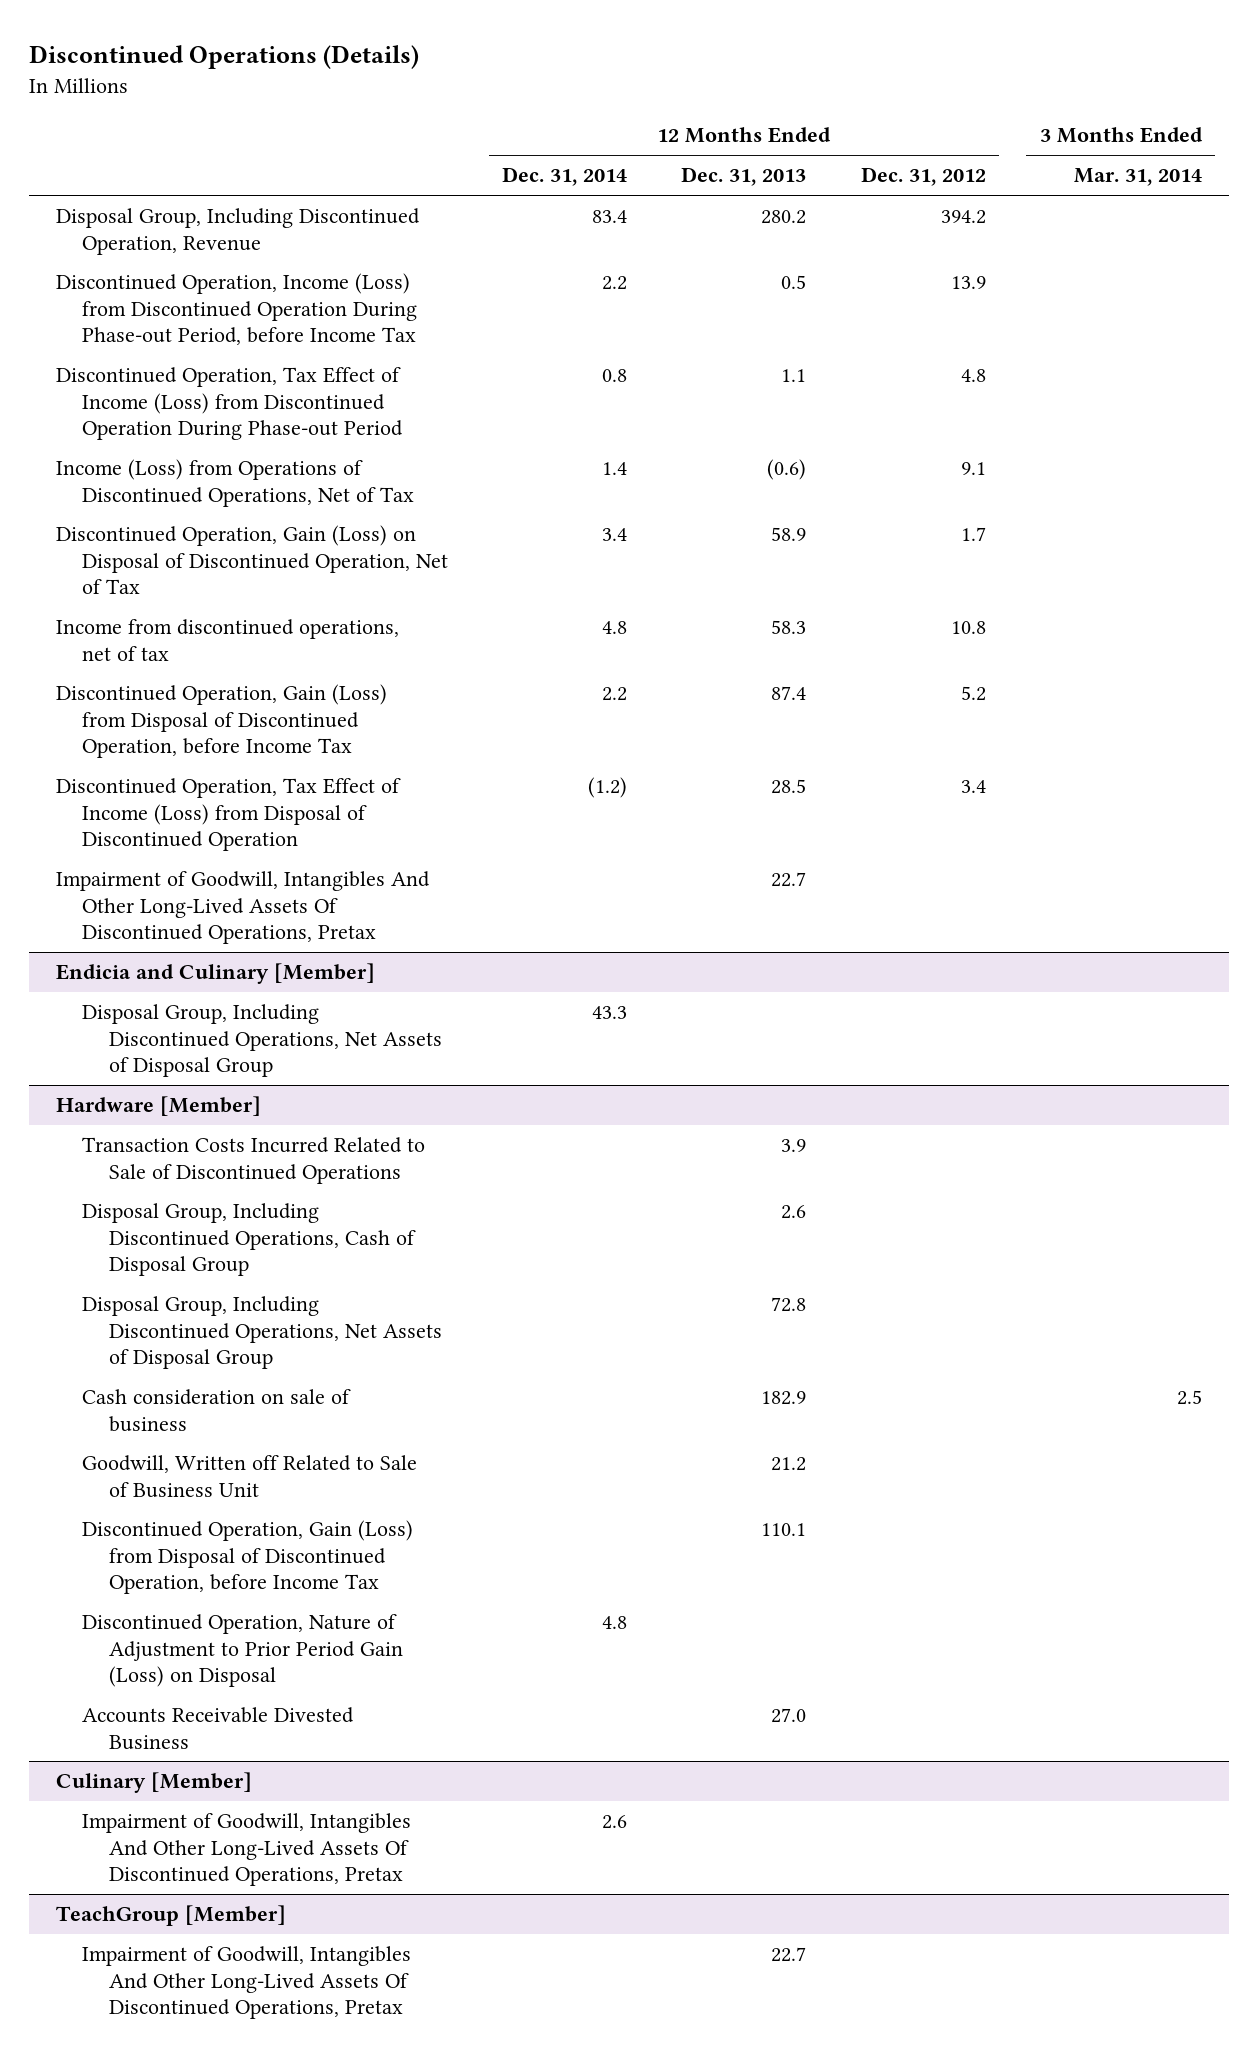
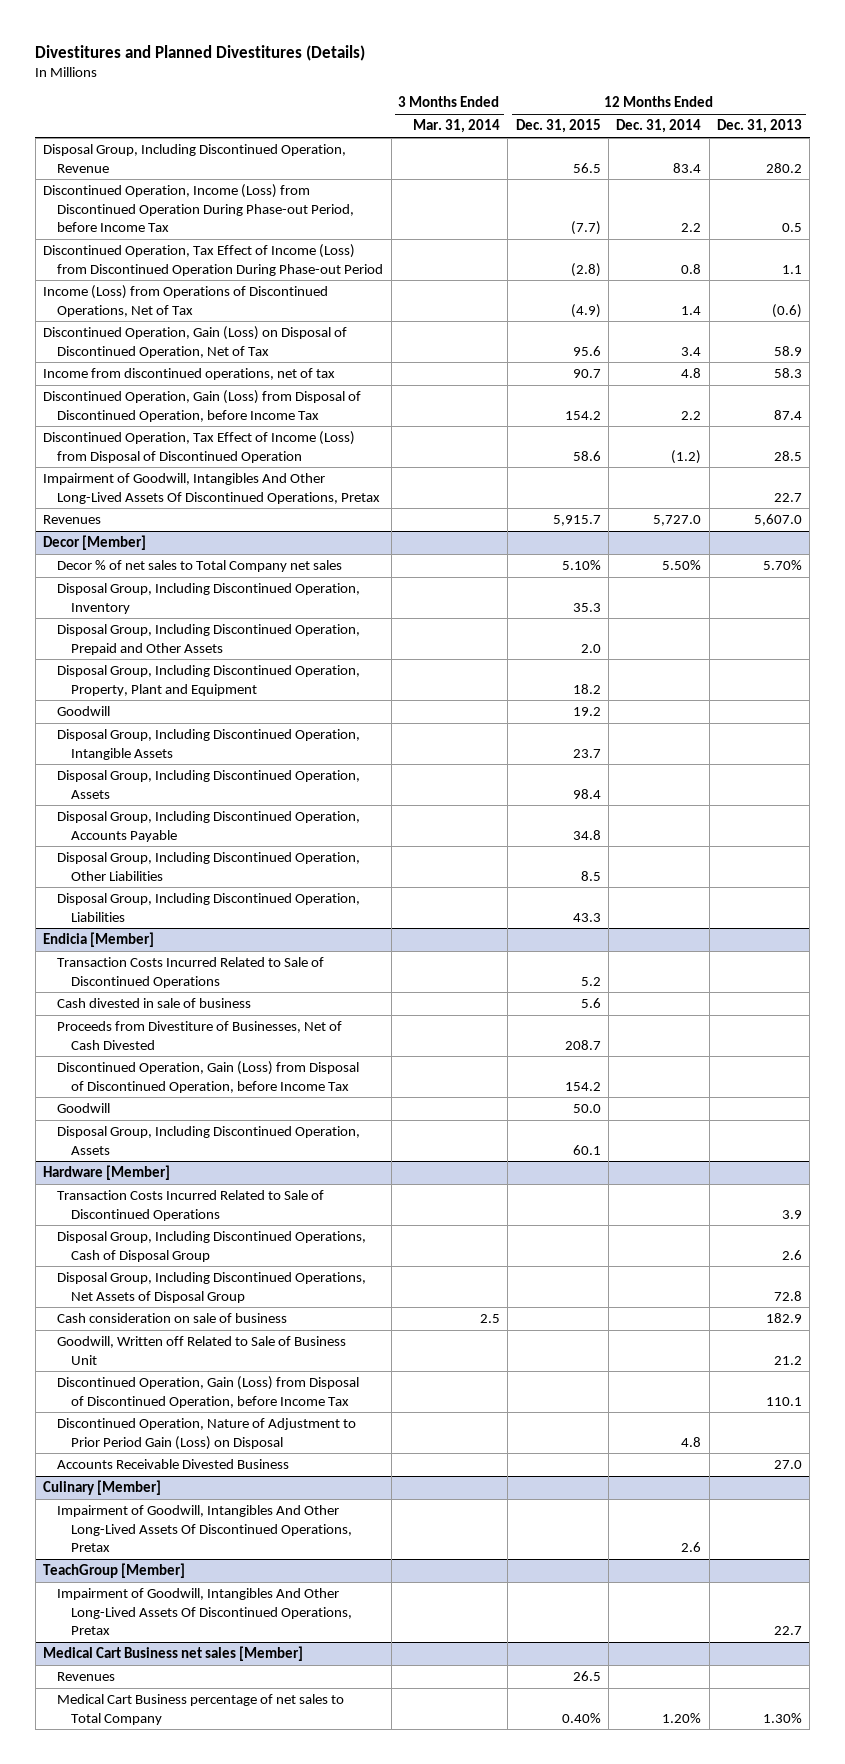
- Discontinued Operations (Details)
+ Divestitures and Planned Divestitures (Details)
- | 12 Months Ended Dec. 31, 2014 | 12 Months Ended Dec. 31, 2013 | 12 Months Ended Dec. 31, 2012 | 3 Months Ended Mar. 31, 2014
+ | 3 Months Ended Mar. 31, 2014 | 12 Months Ended Dec. 31, 2015 | 12 Months Ended Dec. 31, 2014 | 12 Months Ended Dec. 31, 2013
- Endicia and Culinary [Member]
- Disposal Group, Including Discontinued Operations, Net Assets of Disposal Group | 43.3 | | |
+ Revenues | | 5,915.7 | 5,727.0 | 5,607.0
+ Decor [Member]
+ Decor % of net sales to Total Company net sales | | 5.10% | 5.50% | 5.70%
+ Disposal Group, Including Discontinued Operation, Inventory | | 35.3 | |
+ Disposal Group, Including Discontinued Operation, Prepaid and Other Assets | | 2.0 | |
+ Disposal Group, Including Discontinued Operation, Property, Plant and Equipment | | 18.2 | |
+ Goodwill | | 19.2 | |
+ Disposal Group, Including Discontinued Operation, Intangible Assets | | 23.7 | |
+ Disposal Group, Including Discontinued Operation, Assets | | 98.4 | |
+ Disposal Group, Including Discontinued Operation, Accounts Payable | | 34.8 | |
+ Disposal Group, Including Discontinued Operation, Other Liabilities | | 8.5 | |
+ Disposal Group, Including Discontinued Operation, Liabilities | | 43.3 | |
+ Endicia [Member]
+ Transaction Costs Incurred Related to Sale of Discontinued Operations | | 5.2 | |
+ Cash divested in sale of business | | 5.6 | |
+ Proceeds from Divestiture of Businesses, Net of Cash Divested | | 208.7 | |
+ Discontinued Operation, Gain (Loss) from Disposal of Discontinued Operation, before Income Tax | | 154.2 | |
+ Goodwill | | 50.0 | |
+ Disposal Group, Including Discontinued Operation, Assets | | 60.1 | |
+ Medical Cart Business net sales [Member]
+ Revenues | | 26.5 | |
+ Medical Cart Business percentage of net sales to Total Company | | 0.40% | 1.20% | 1.30%

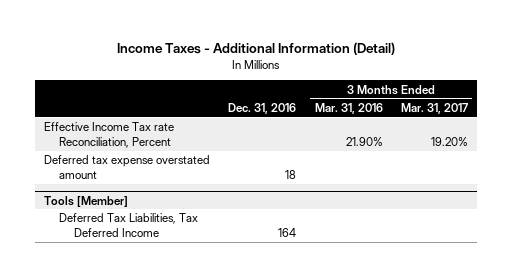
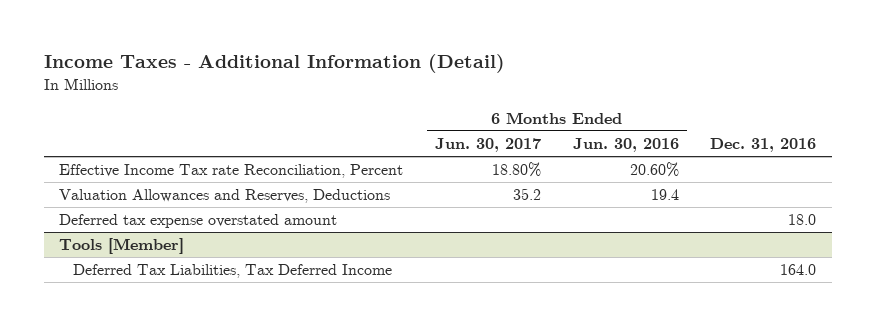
- | Dec. 31, 2016 | 3 Months Ended Mar. 31, 2016 | 3 Months Ended Mar. 31, 2017
+ | 6 Months Ended Jun. 30, 2017 | 6 Months Ended Jun. 30, 2016 | Dec. 31, 2016
- Deferred tax expense overstated amount | 18 | |
+ Valuation Allowances and Reserves, Deductions | 35.2 | 19.4 |
+ Deferred tax expense overstated amount | | | 18.0
@ Tools [Member]
- Deferred Tax Liabilities, Tax Deferred Income | 164 | |
+ Deferred Tax Liabilities, Tax Deferred Income | | | 164.0

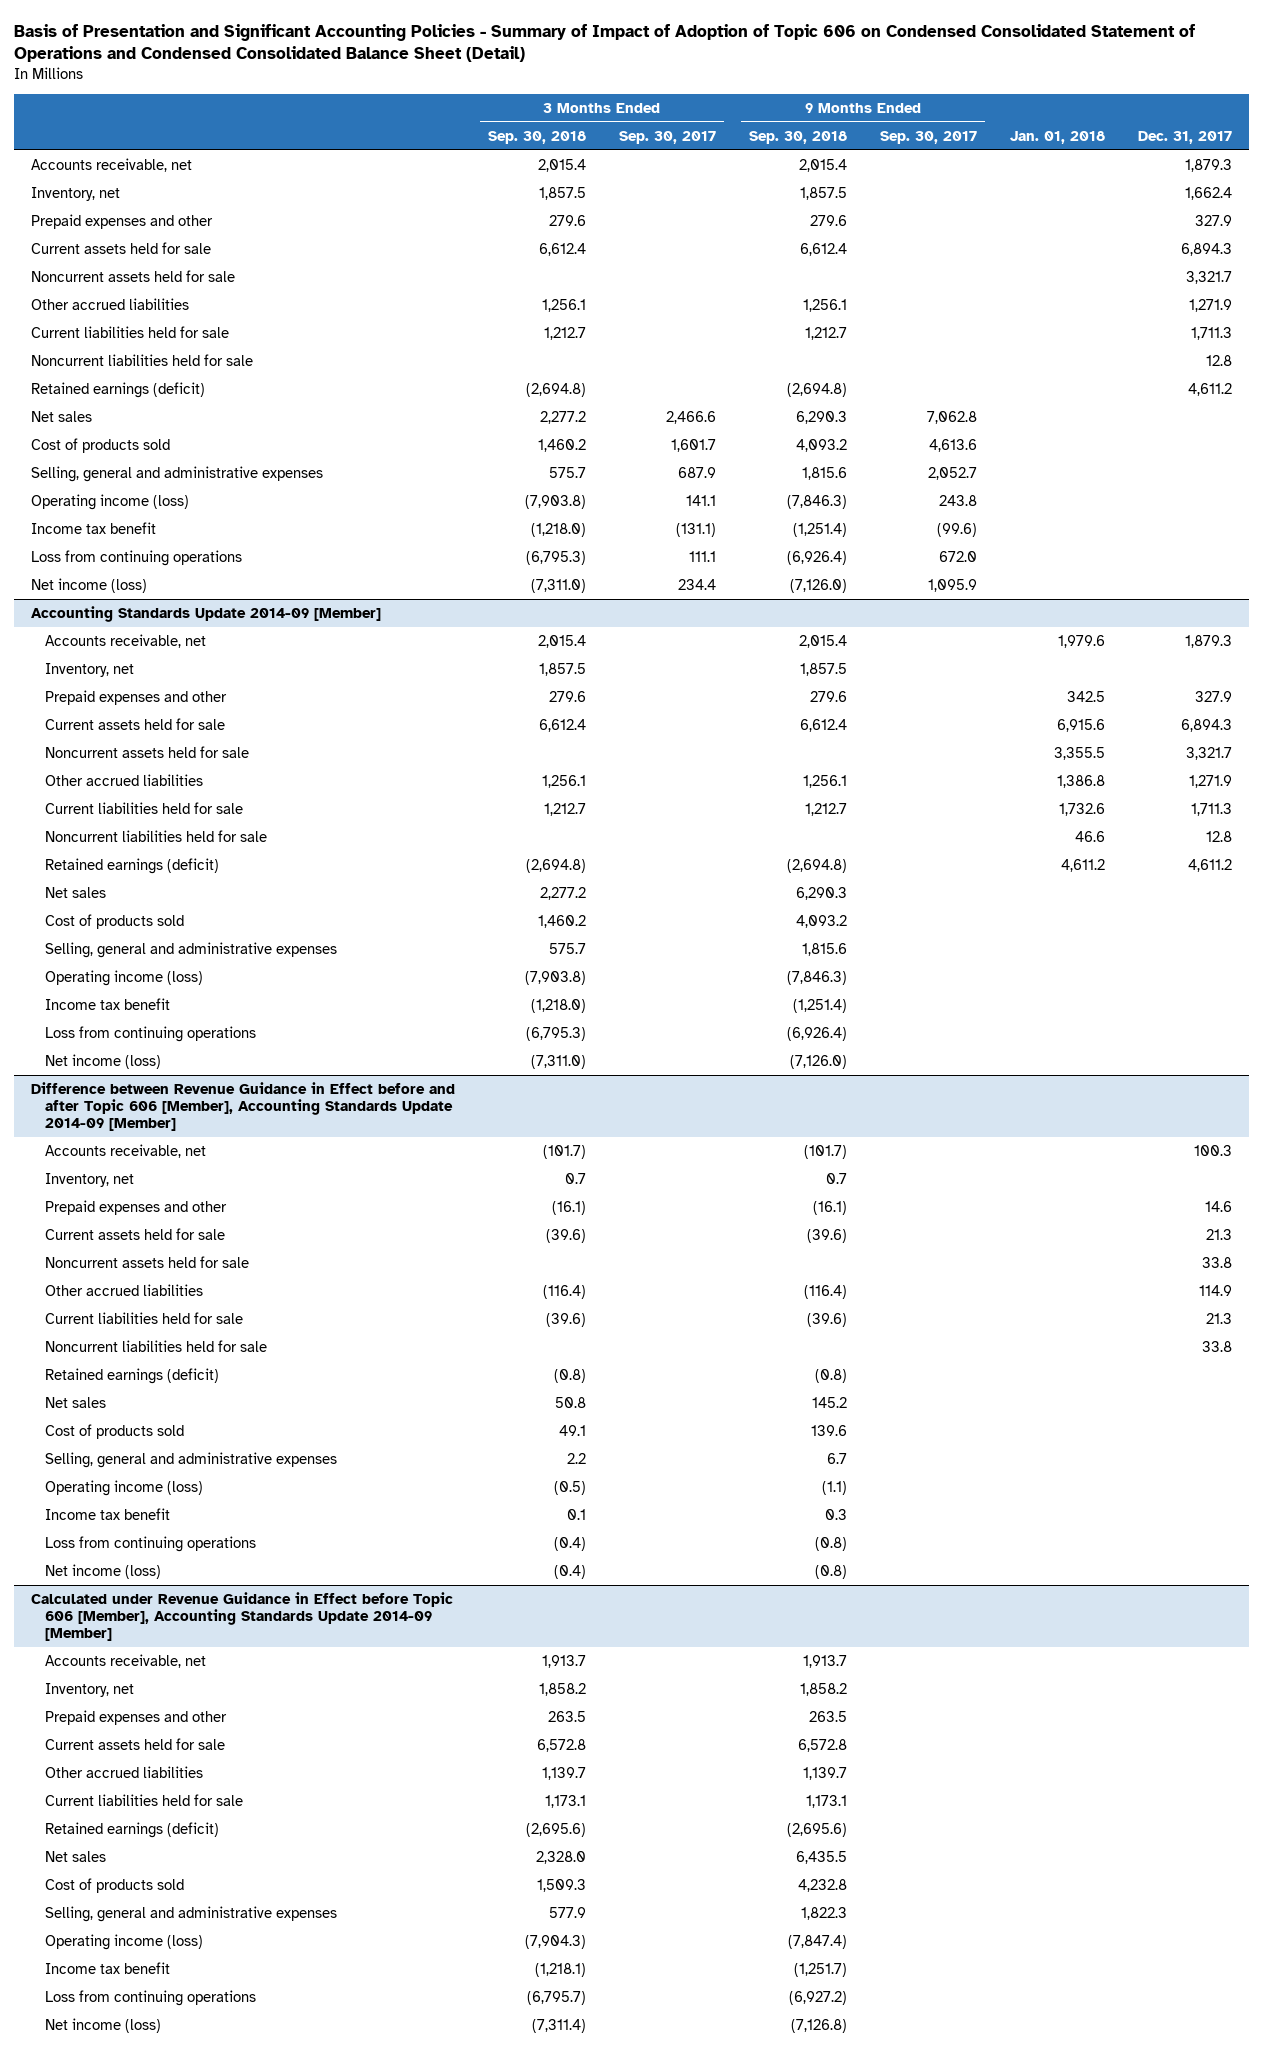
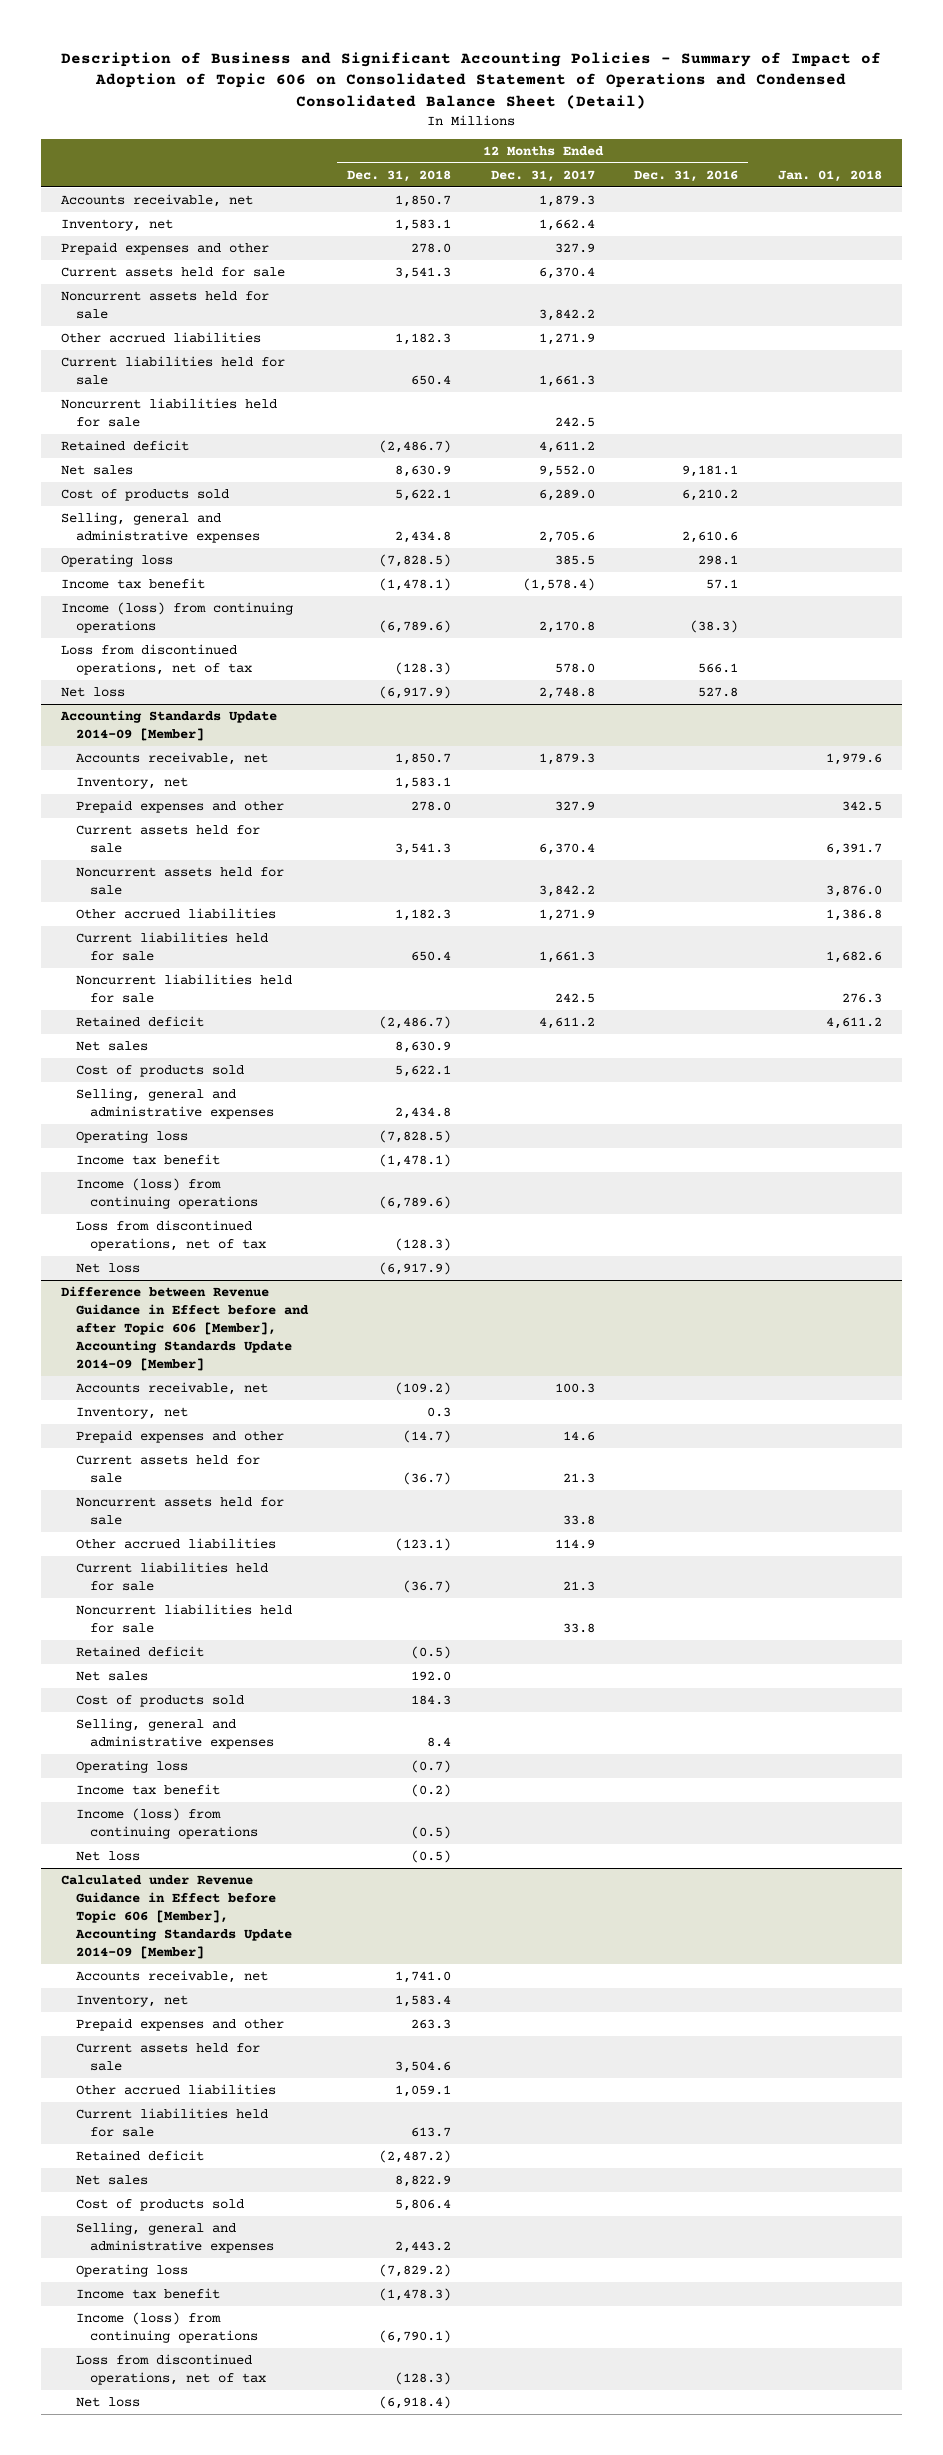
- Basis of Presentation and Significant Accounting Policies - Summary of Impact of Adoption of Topic 606 on Condensed Consolidated Statement of Operations and Condensed Consolidated Balance Sheet (Detail)
+ Description of Business and Significant Accounting Policies - Summary of Impact of Adoption of Topic 606 on Consolidated Statement of Operations and Condensed Consolidated Balance Sheet (Detail)
- | 3 Months Ended Sep. 30, 2018 | 3 Months Ended Sep. 30, 2017 | 9 Months Ended Sep. 30, 2018 | 9 Months Ended Sep. 30, 2017 | Jan. 01, 2018 | Dec. 31, 2017
+ | 12 Months Ended Dec. 31, 2018 | 12 Months Ended Dec. 31, 2017 | 12 Months Ended Dec. 31, 2016 | Jan. 01, 2018
- Retained earnings (deficit) | (2,694.8) | | (2,694.8) | | | 4,611.2
+ Retained deficit | (2,486.7) | 4,611.2 | |
- Operating income (loss) | (7,903.8) | 141.1 | (7,846.3) | 243.8 | |
+ Operating loss | (7,828.5) | 385.5 | 298.1 |
- Loss from continuing operations | (6,795.3) | 111.1 | (6,926.4) | 672.0 | |
- Net income (loss) | (7,311.0) | 234.4 | (7,126.0) | 1,095.9 | |
+ Income (loss) from continuing operations | (6,789.6) | 2,170.8 | (38.3) |
+ Loss from discontinued operations, net of tax | (128.3) | 578.0 | 566.1 |
+ Net loss | (6,917.9) | 2,748.8 | 527.8 |
@ Accounting Standards Update 2014-09 [Member]
- Current assets held for sale | 6,612.4 | | 6,612.4 | | 6,915.6 | 6,894.3
- Noncurrent assets held for sale | | | | | 3,355.5 | 3,321.7
+ Current assets held for sale | 3,541.3 | 6,370.4 | | 6,391.7
+ Noncurrent assets held for sale | | 3,842.2 | | 3,876.0
- Current liabilities held for sale | 1,212.7 | | 1,212.7 | | 1,732.6 | 1,711.3
- Noncurrent liabilities held for sale | | | | | 46.6 | 12.8
- Retained earnings (deficit) | (2,694.8) | | (2,694.8) | | 4,611.2 | 4,611.2
+ Current liabilities held for sale | 650.4 | 1,661.3 | | 1,682.6
+ Noncurrent liabilities held for sale | | 242.5 | | 276.3
+ Retained deficit | (2,486.7) | 4,611.2 | | 4,611.2
- Operating income (loss) | (7,903.8) | | (7,846.3) | | |
+ Operating loss | (7,828.5) | | |
- Loss from continuing operations | (6,795.3) | | (6,926.4) | | |
- Net income (loss) | (7,311.0) | | (7,126.0) | | |
+ Income (loss) from continuing operations | (6,789.6) | | |
+ Loss from discontinued operations, net of tax | (128.3) | | |
+ Net loss | (6,917.9) | | |
@ Difference between Revenue Guidance in Effect before and after Topic 606 [Member], Accounting Standards Update 2014-09 [Member]
- Retained earnings (deficit) | (0.8) | | (0.8) | | |
+ Retained deficit | (0.5) | | |
- Operating income (loss) | (0.5) | | (1.1) | | |
+ Operating loss | (0.7) | | |
- Loss from continuing operations | (0.4) | | (0.8) | | |
- Net income (loss) | (0.4) | | (0.8) | | |
+ Income (loss) from continuing operations | (0.5) | | |
+ Net loss | (0.5) | | |
@ Calculated under Revenue Guidance in Effect before Topic 606 [Member], Accounting Standards Update 2014-09 [Member]
- Retained earnings (deficit) | (2,695.6) | | (2,695.6) | | |
+ Retained deficit | (2,487.2) | | |
- Operating income (loss) | (7,904.3) | | (7,847.4) | | |
+ Operating loss | (7,829.2) | | |
- Loss from continuing operations | (6,795.7) | | (6,927.2) | | |
- Net income (loss) | (7,311.4) | | (7,126.8) | | |
+ Income (loss) from continuing operations | (6,790.1) | | |
+ Loss from discontinued operations, net of tax | (128.3) | | |
+ Net loss | (6,918.4) | | |

